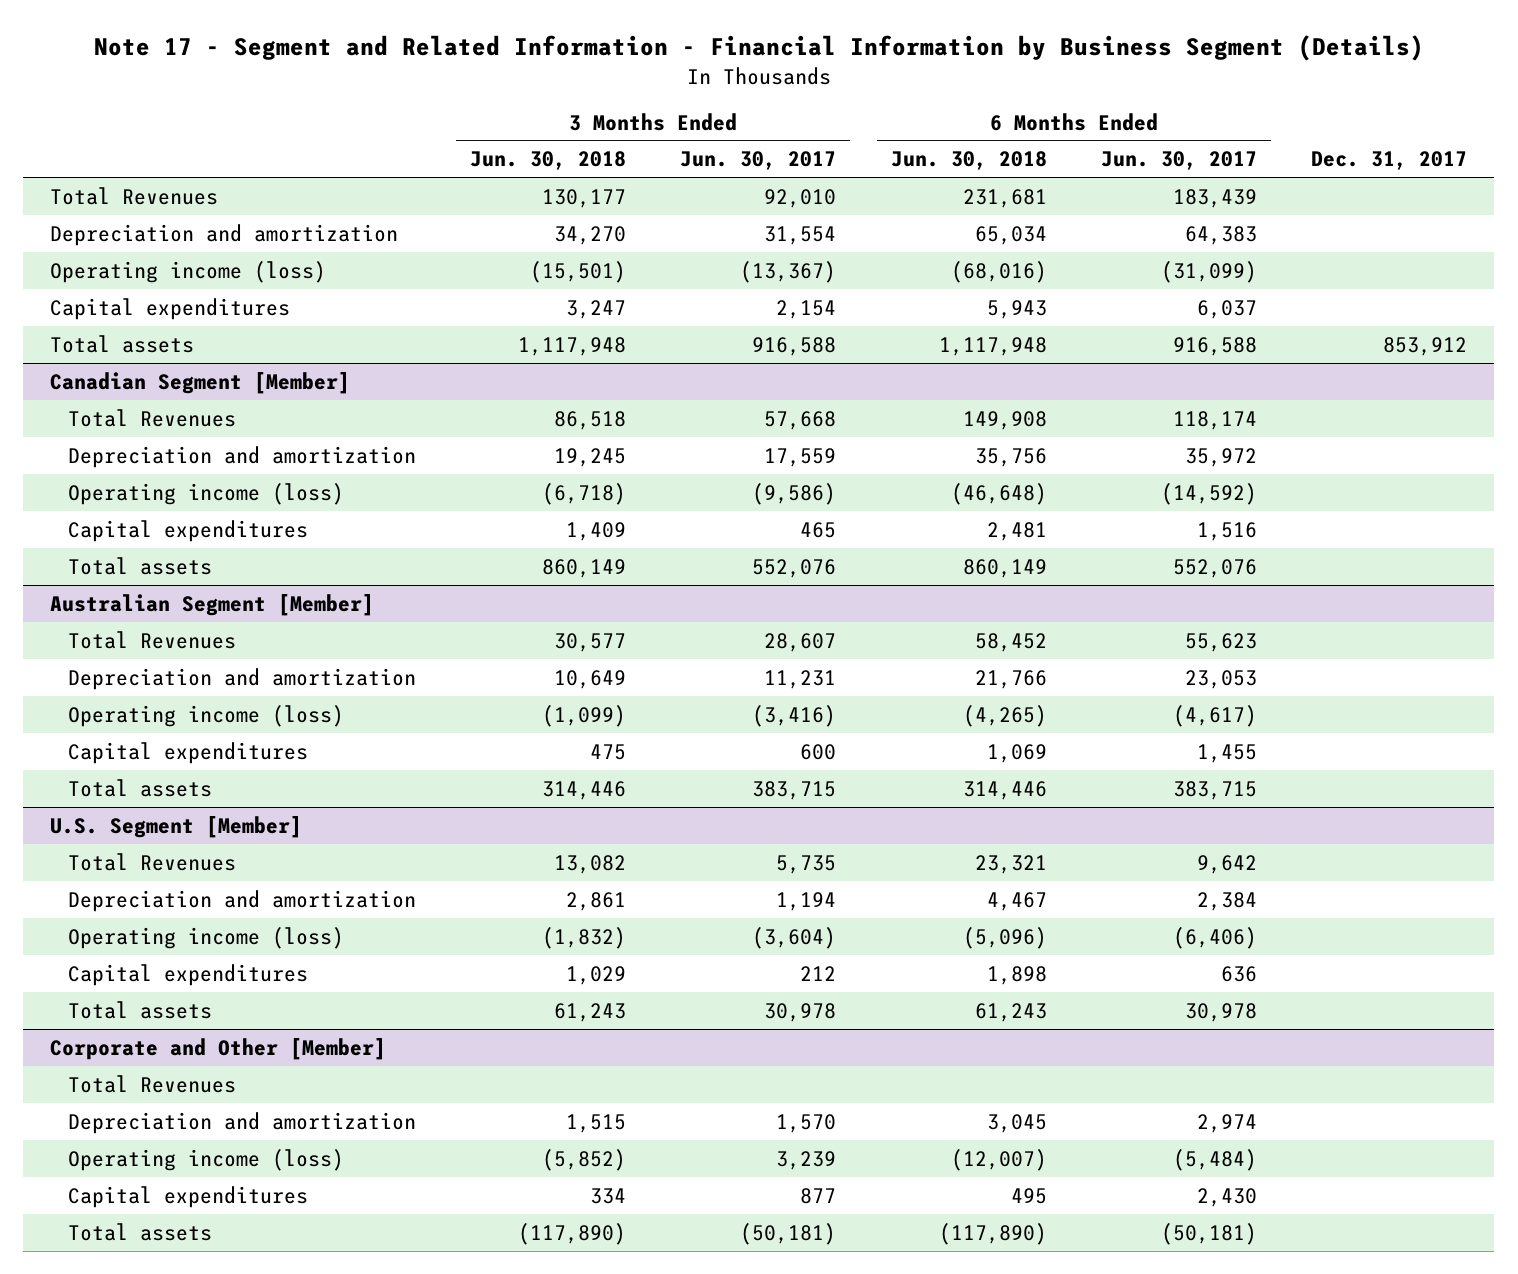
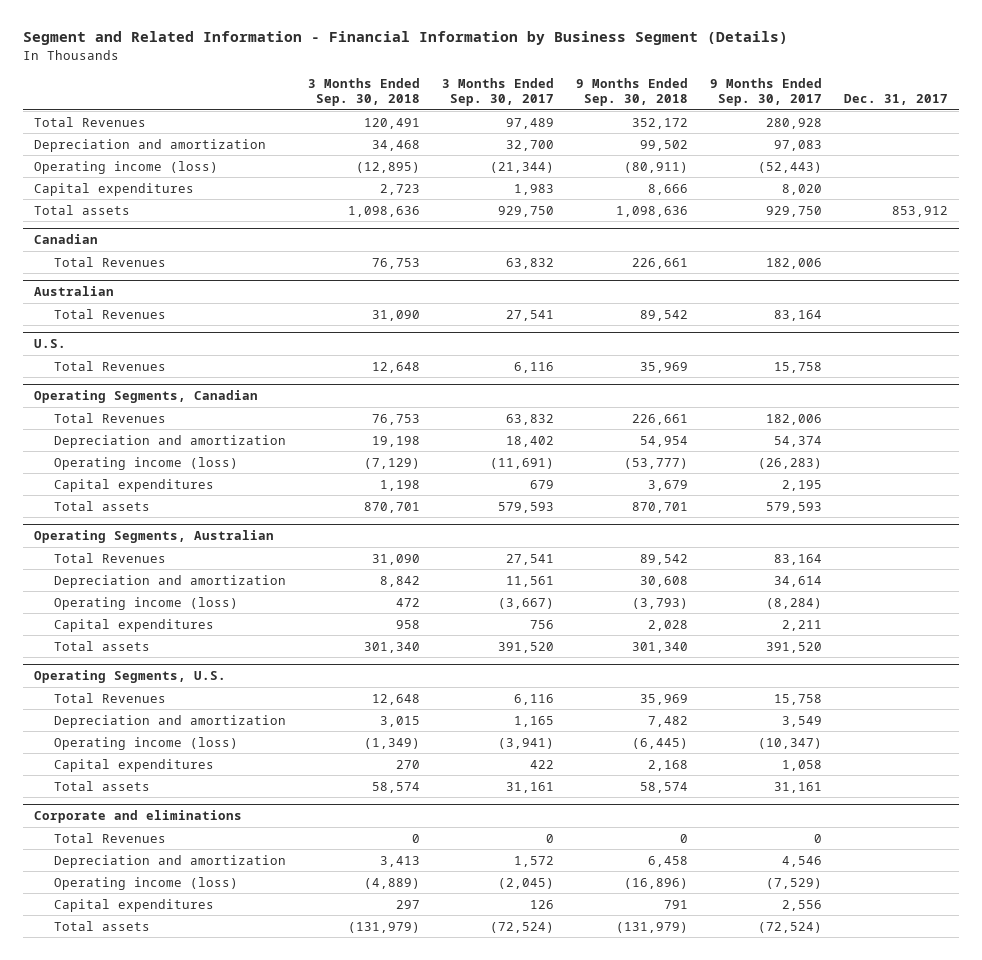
- Note 17 - Segment and Related Information - Financial Information by Business Segment (Details)
+ Segment and Related Information - Financial Information by Business Segment (Details)
- | 3 Months Ended Jun. 30, 2018 | 3 Months Ended Jun. 30, 2017 | 6 Months Ended Jun. 30, 2018 | 6 Months Ended Jun. 30, 2017 | Dec. 31, 2017
+ | 3 Months Ended Sep. 30, 2018 | 3 Months Ended Sep. 30, 2017 | 9 Months Ended Sep. 30, 2018 | 9 Months Ended Sep. 30, 2017 | Dec. 31, 2017
- Canadian Segment [Member]
+ Canadian
- Depreciation and amortization | 19,245 | 17,559 | 35,756 | 35,972 |
- Operating income (loss) | (6,718) | (9,586) | (46,648) | (14,592) |
- Capital expenditures | 1,409 | 465 | 2,481 | 1,516 |
- Total assets | 860,149 | 552,076 | 860,149 | 552,076 |
- Australian Segment [Member]
+ Australian
- Depreciation and amortization | 10,649 | 11,231 | 21,766 | 23,053 |
- Operating income (loss) | (1,099) | (3,416) | (4,265) | (4,617) |
- Capital expenditures | 475 | 600 | 1,069 | 1,455 |
- Total assets | 314,446 | 383,715 | 314,446 | 383,715 |
- U.S. Segment [Member]
+ U.S.
- Depreciation and amortization | 2,861 | 1,194 | 4,467 | 2,384 |
- Operating income (loss) | (1,832) | (3,604) | (5,096) | (6,406) |
- Capital expenditures | 1,029 | 212 | 1,898 | 636 |
- Total assets | 61,243 | 30,978 | 61,243 | 30,978 |
- Corporate and Other [Member]
- Total Revenues
- Depreciation and amortization | 1,515 | 1,570 | 3,045 | 2,974 |
- Operating income (loss) | (5,852) | 3,239 | (12,007) | (5,484) |
- Capital expenditures | 334 | 877 | 495 | 2,430 |
- Total assets | (117,890) | (50,181) | (117,890) | (50,181) |
+ Operating Segments, Canadian
+ Total Revenues | 76,753 | 63,832 | 226,661 | 182,006 |
+ Depreciation and amortization | 19,198 | 18,402 | 54,954 | 54,374 |
+ Operating income (loss) | (7,129) | (11,691) | (53,777) | (26,283) |
+ Capital expenditures | 1,198 | 679 | 3,679 | 2,195 |
+ Total assets | 870,701 | 579,593 | 870,701 | 579,593 |
+ Operating Segments, Australian
+ Total Revenues | 31,090 | 27,541 | 89,542 | 83,164 |
+ Depreciation and amortization | 8,842 | 11,561 | 30,608 | 34,614 |
+ Operating income (loss) | 472 | (3,667) | (3,793) | (8,284) |
+ Capital expenditures | 958 | 756 | 2,028 | 2,211 |
+ Total assets | 301,340 | 391,520 | 301,340 | 391,520 |
+ Operating Segments, U.S.
+ Total Revenues | 12,648 | 6,116 | 35,969 | 15,758 |
+ Depreciation and amortization | 3,015 | 1,165 | 7,482 | 3,549 |
+ Operating income (loss) | (1,349) | (3,941) | (6,445) | (10,347) |
+ Capital expenditures | 270 | 422 | 2,168 | 1,058 |
+ Total assets | 58,574 | 31,161 | 58,574 | 31,161 |
+ Corporate and eliminations
+ Total Revenues | 0 | 0 | 0 | 0 |
+ Depreciation and amortization | 3,413 | 1,572 | 6,458 | 4,546 |
+ Operating income (loss) | (4,889) | (2,045) | (16,896) | (7,529) |
+ Capital expenditures | 297 | 126 | 791 | 2,556 |
+ Total assets | (131,979) | (72,524) | (131,979) | (72,524) |

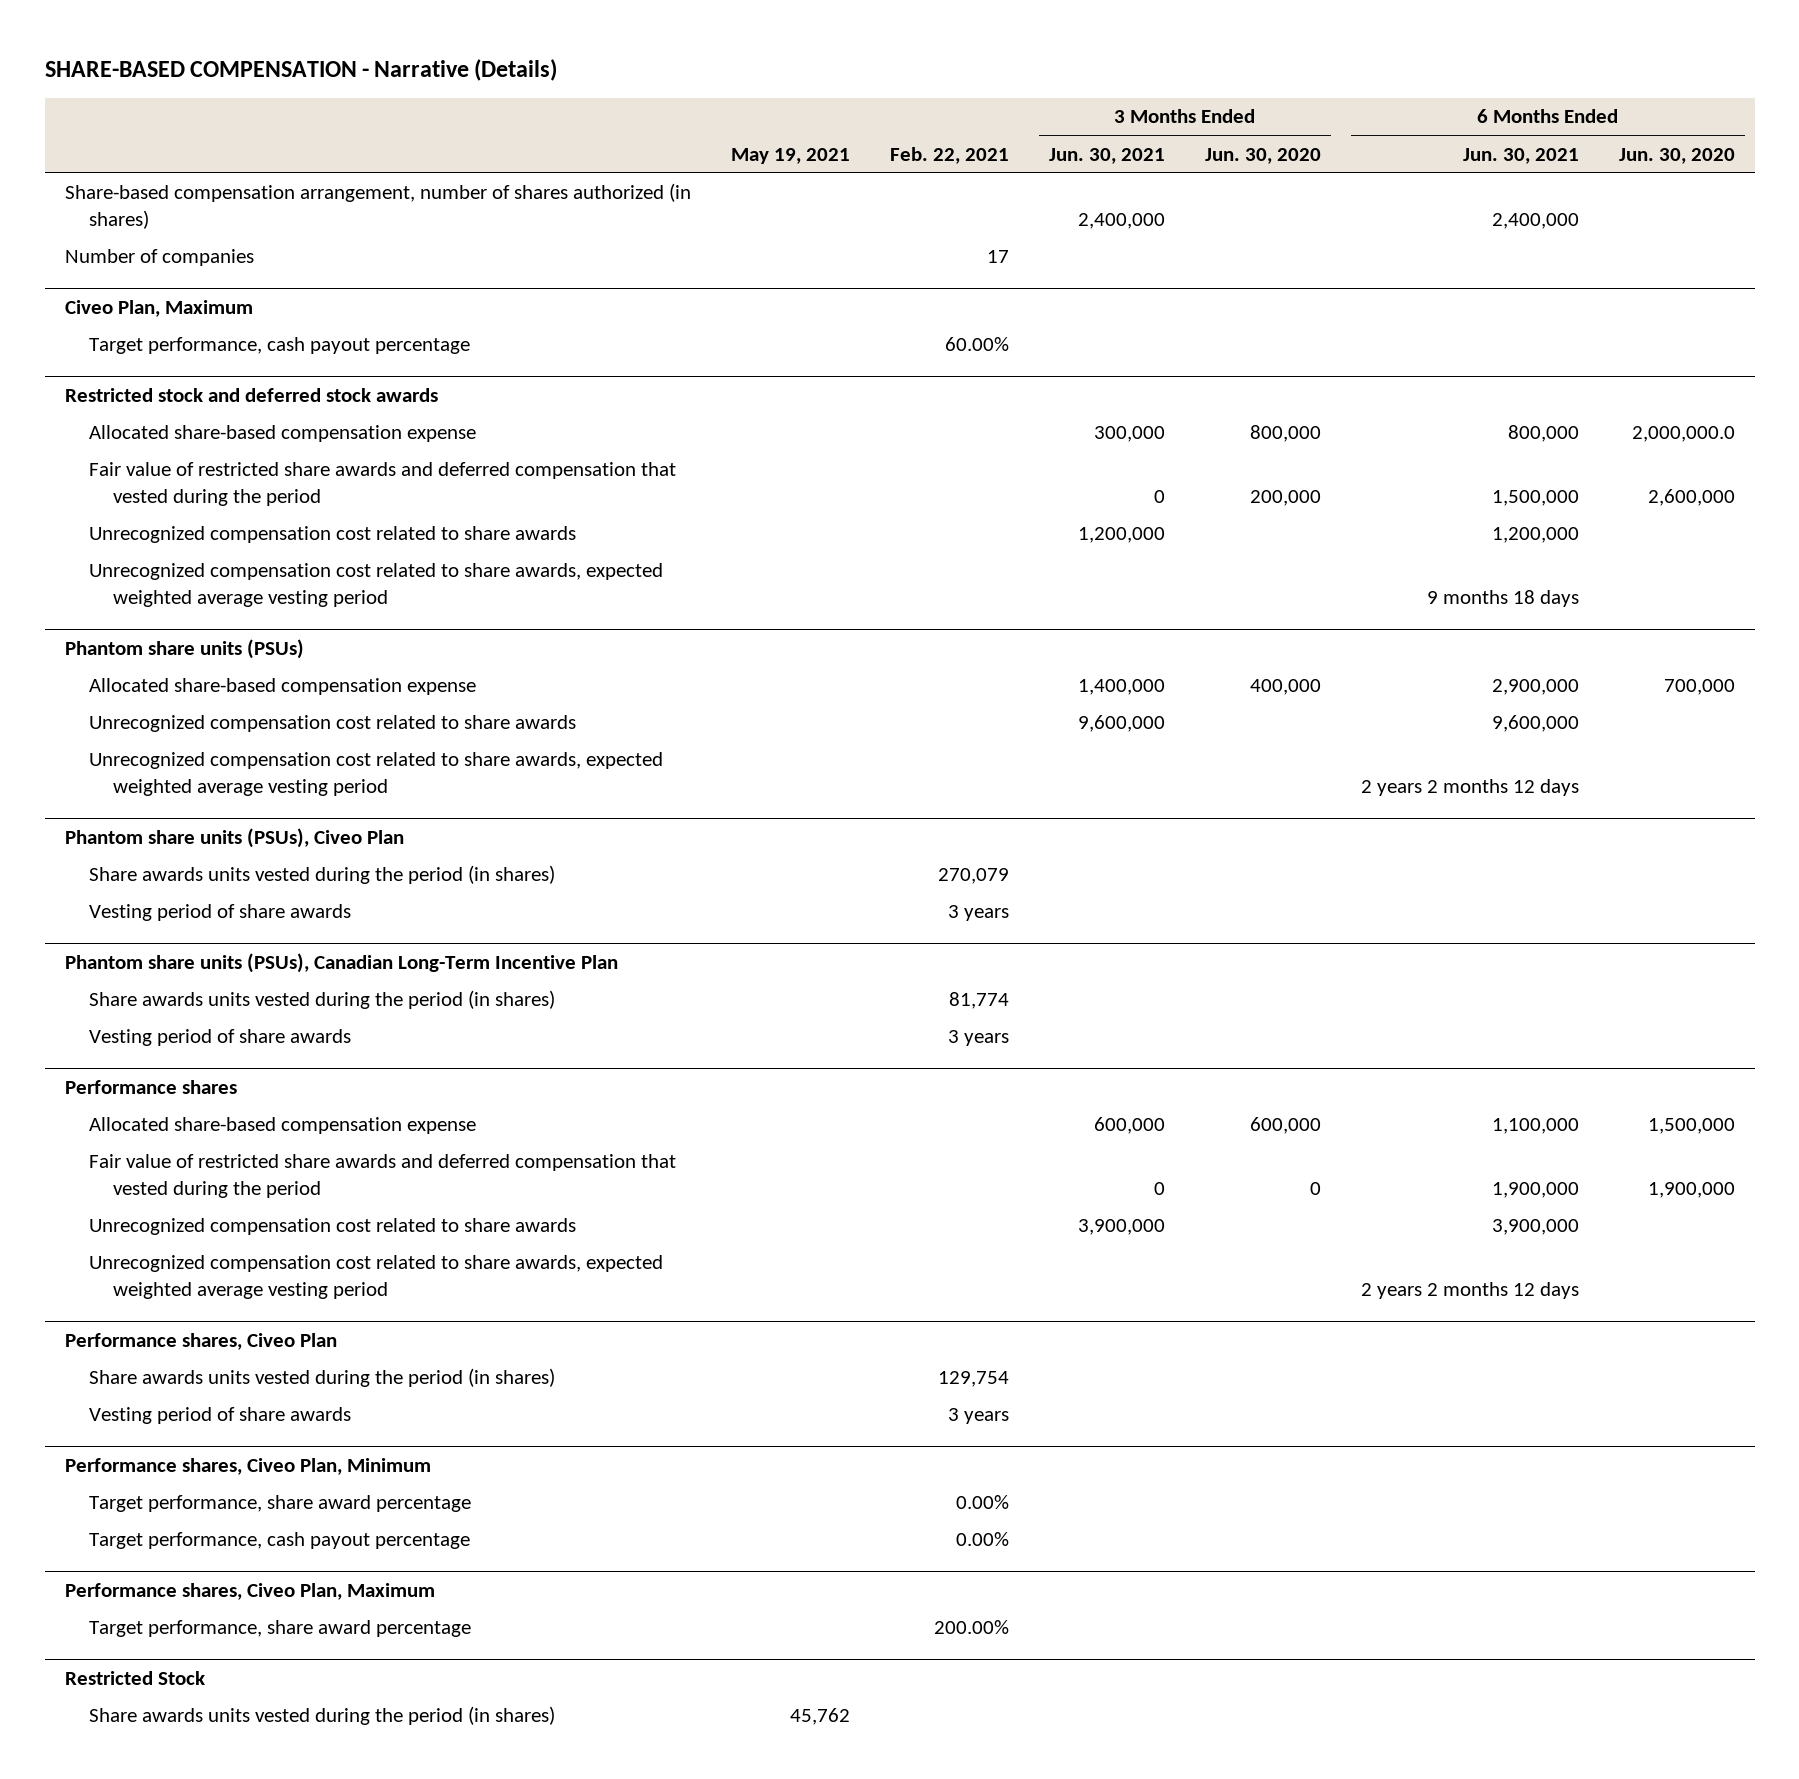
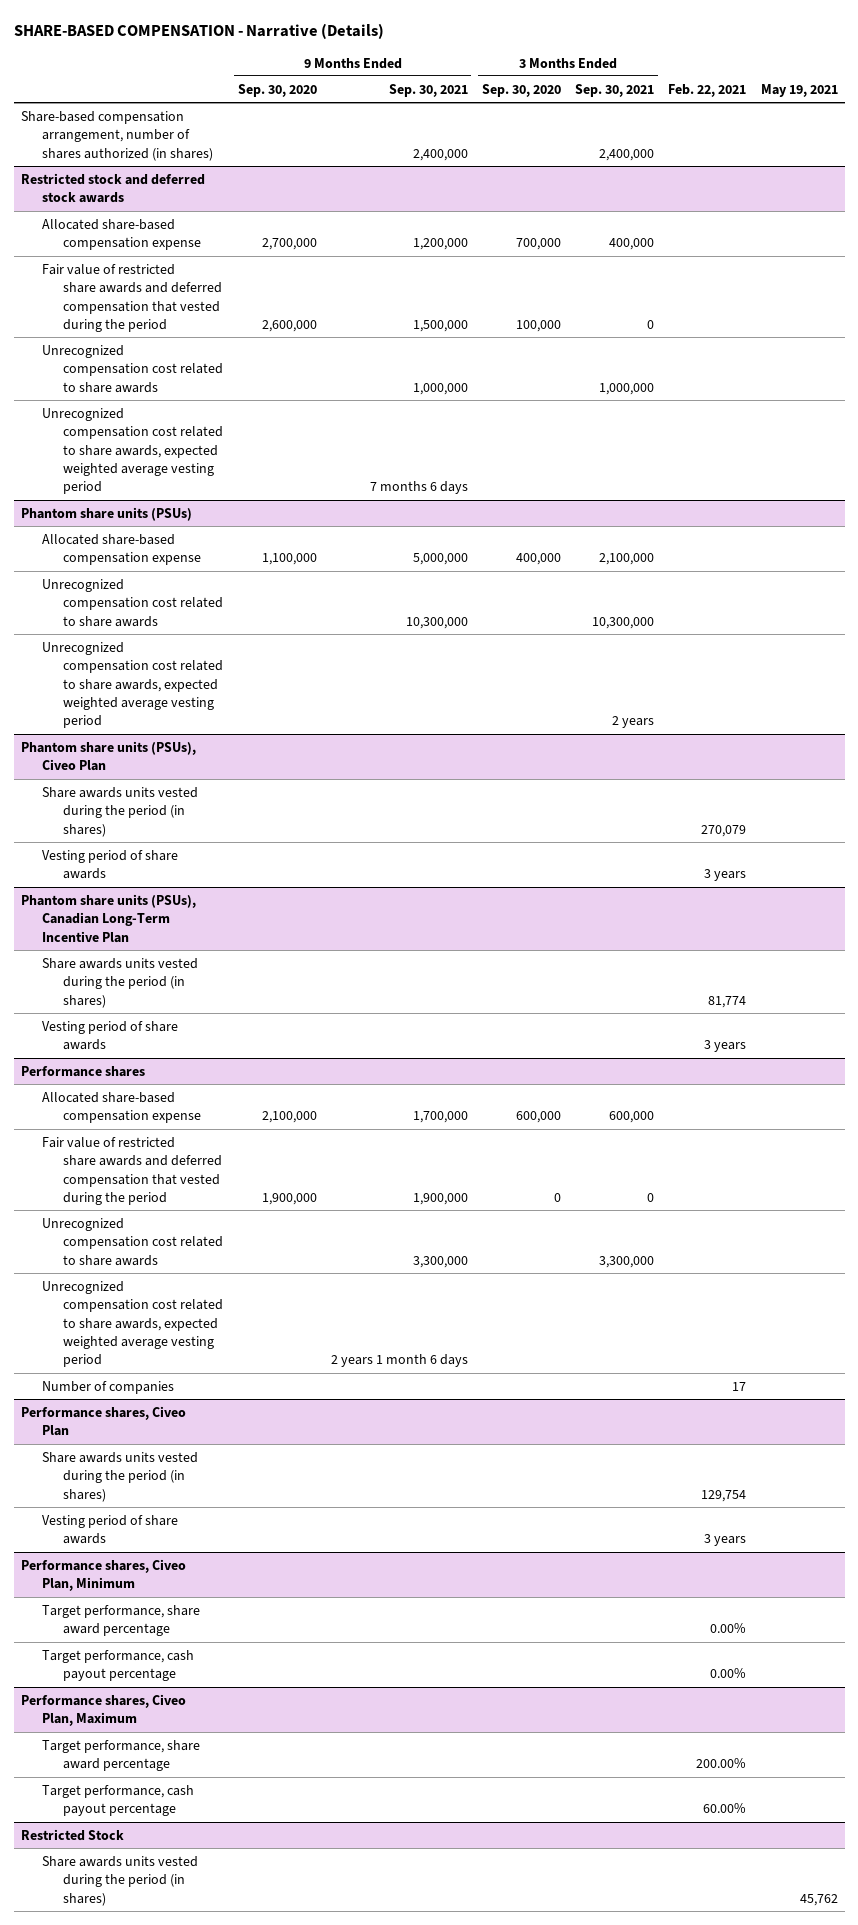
- | May 19, 2021 | Feb. 22, 2021 | 3 Months Ended Jun. 30, 2021 | 3 Months Ended Jun. 30, 2020 | 6 Months Ended Jun. 30, 2021 | 6 Months Ended Jun. 30, 2020
+ | 9 Months Ended Sep. 30, 2020 | 9 Months Ended Sep. 30, 2021 | 3 Months Ended Sep. 30, 2020 | 3 Months Ended Sep. 30, 2021 | Feb. 22, 2021 | May 19, 2021
- Number of companies | | 17 | | | |
- Civeo Plan, Maximum
- Target performance, cash payout percentage | | 60.00% | | | |
@ Performance shares
+ Number of companies | | | | | 17 |
@ Performance shares, Civeo Plan, Maximum
+ Target performance, cash payout percentage | | | | | 60.00% |

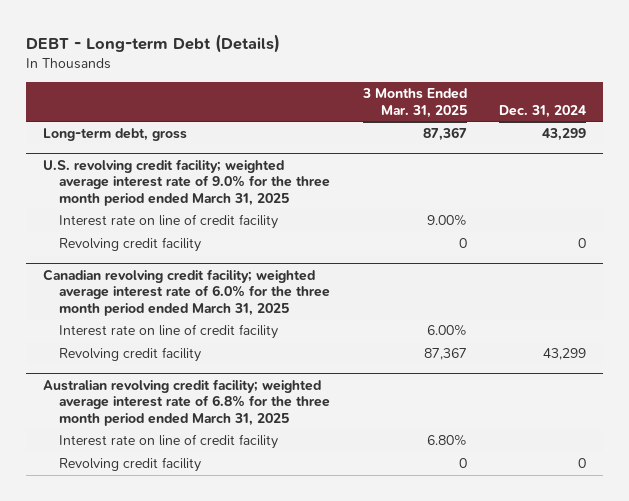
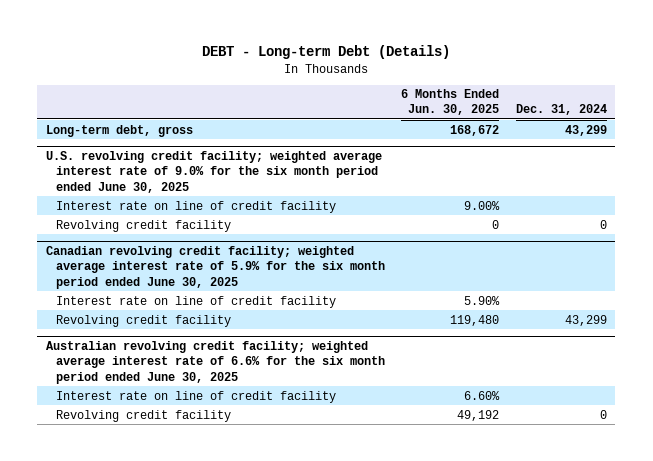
- | 3 Months Ended Mar. 31, 2025 | Dec. 31, 2024
+ | 6 Months Ended Jun. 30, 2025 | Dec. 31, 2024
- U.S. revolving credit facility; weighted average interest rate of 9.0% for the three month period ended March 31, 2025
+ U.S. revolving credit facility; weighted average interest rate of 9.0% for the six month period ended June 30, 2025
- Canadian revolving credit facility; weighted average interest rate of 6.0% for the three month period ended March 31, 2025
+ Canadian revolving credit facility; weighted average interest rate of 5.9% for the six month period ended June 30, 2025
- Australian revolving credit facility; weighted average interest rate of 6.8% for the three month period ended March 31, 2025
+ Australian revolving credit facility; weighted average interest rate of 6.6% for the six month period ended June 30, 2025

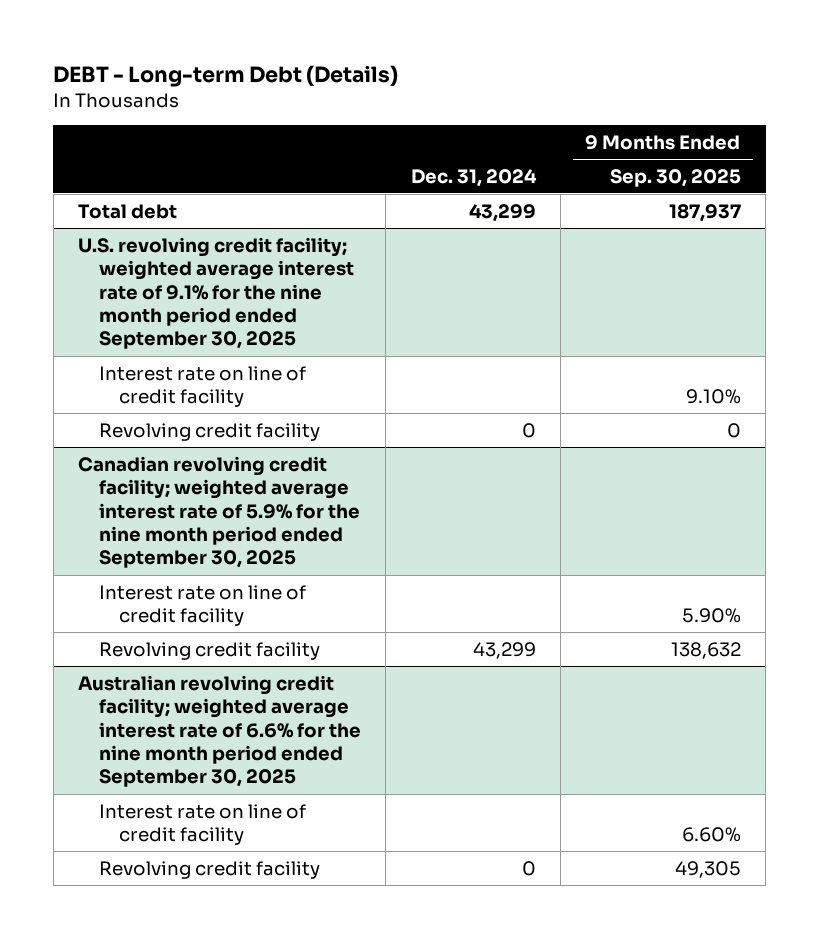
- | 6 Months Ended Jun. 30, 2025 | Dec. 31, 2024
+ | Dec. 31, 2024 | 9 Months Ended Sep. 30, 2025
- Long-term debt, gross | 168,672 | 43,299
- U.S. revolving credit facility; weighted average interest rate of 9.0% for the six month period ended June 30, 2025
+ Total debt | 43,299 | 187,937
+ U.S. revolving credit facility; weighted average interest rate of 9.1% for the nine month period ended September 30, 2025
- Canadian revolving credit facility; weighted average interest rate of 5.9% for the six month period ended June 30, 2025
+ Canadian revolving credit facility; weighted average interest rate of 5.9% for the nine month period ended September 30, 2025
- Australian revolving credit facility; weighted average interest rate of 6.6% for the six month period ended June 30, 2025
+ Australian revolving credit facility; weighted average interest rate of 6.6% for the nine month period ended September 30, 2025

